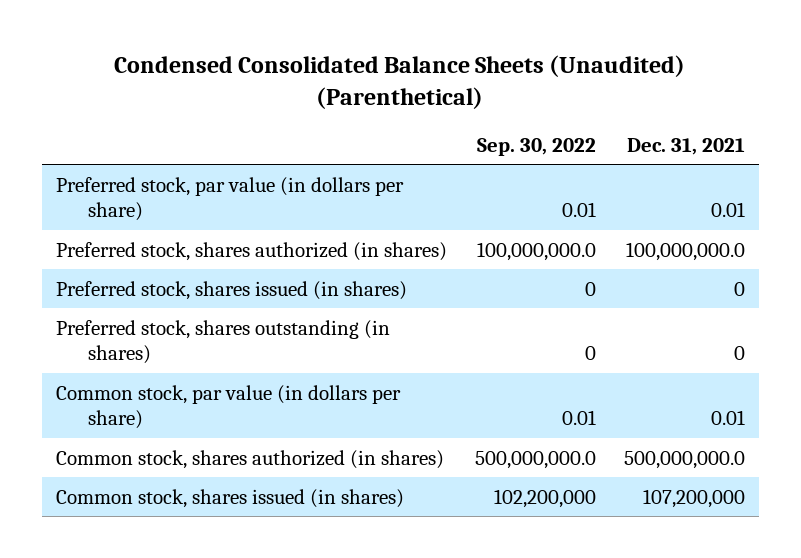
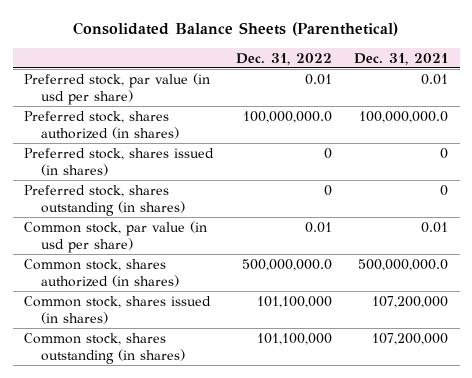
- Condensed Consolidated Balance Sheets (Unaudited) (Parenthetical)
+ Consolidated Balance Sheets (Parenthetical)
- | Sep. 30, 2022 | Dec. 31, 2021
+ | Dec. 31, 2022 | Dec. 31, 2021
- Preferred stock, par value (in dollars per share) | 0.01 | 0.01
+ Preferred stock, par value (in usd per share) | 0.01 | 0.01
- Common stock, par value (in dollars per share) | 0.01 | 0.01
+ Common stock, par value (in usd per share) | 0.01 | 0.01
+ Common stock, shares outstanding (in shares) | 101,100,000 | 107,200,000

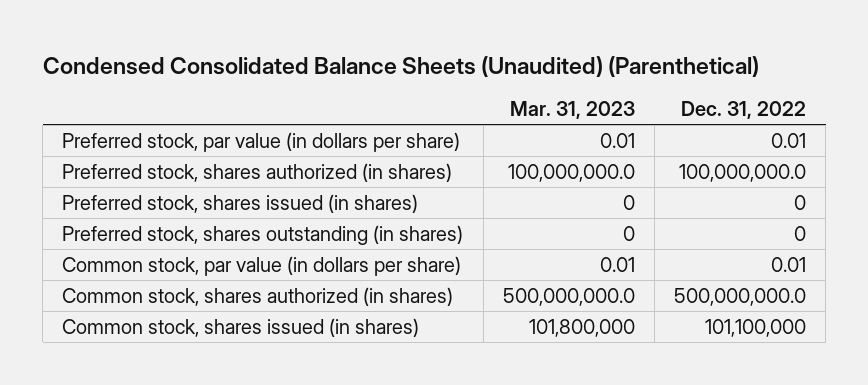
- Consolidated Balance Sheets (Parenthetical)
+ Condensed Consolidated Balance Sheets (Unaudited) (Parenthetical)
- | Dec. 31, 2022 | Dec. 31, 2021
+ | Mar. 31, 2023 | Dec. 31, 2022
- Preferred stock, par value (in usd per share) | 0.01 | 0.01
+ Preferred stock, par value (in dollars per share) | 0.01 | 0.01
- Common stock, par value (in usd per share) | 0.01 | 0.01
+ Common stock, par value (in dollars per share) | 0.01 | 0.01
- Common stock, shares outstanding (in shares) | 101,100,000 | 107,200,000

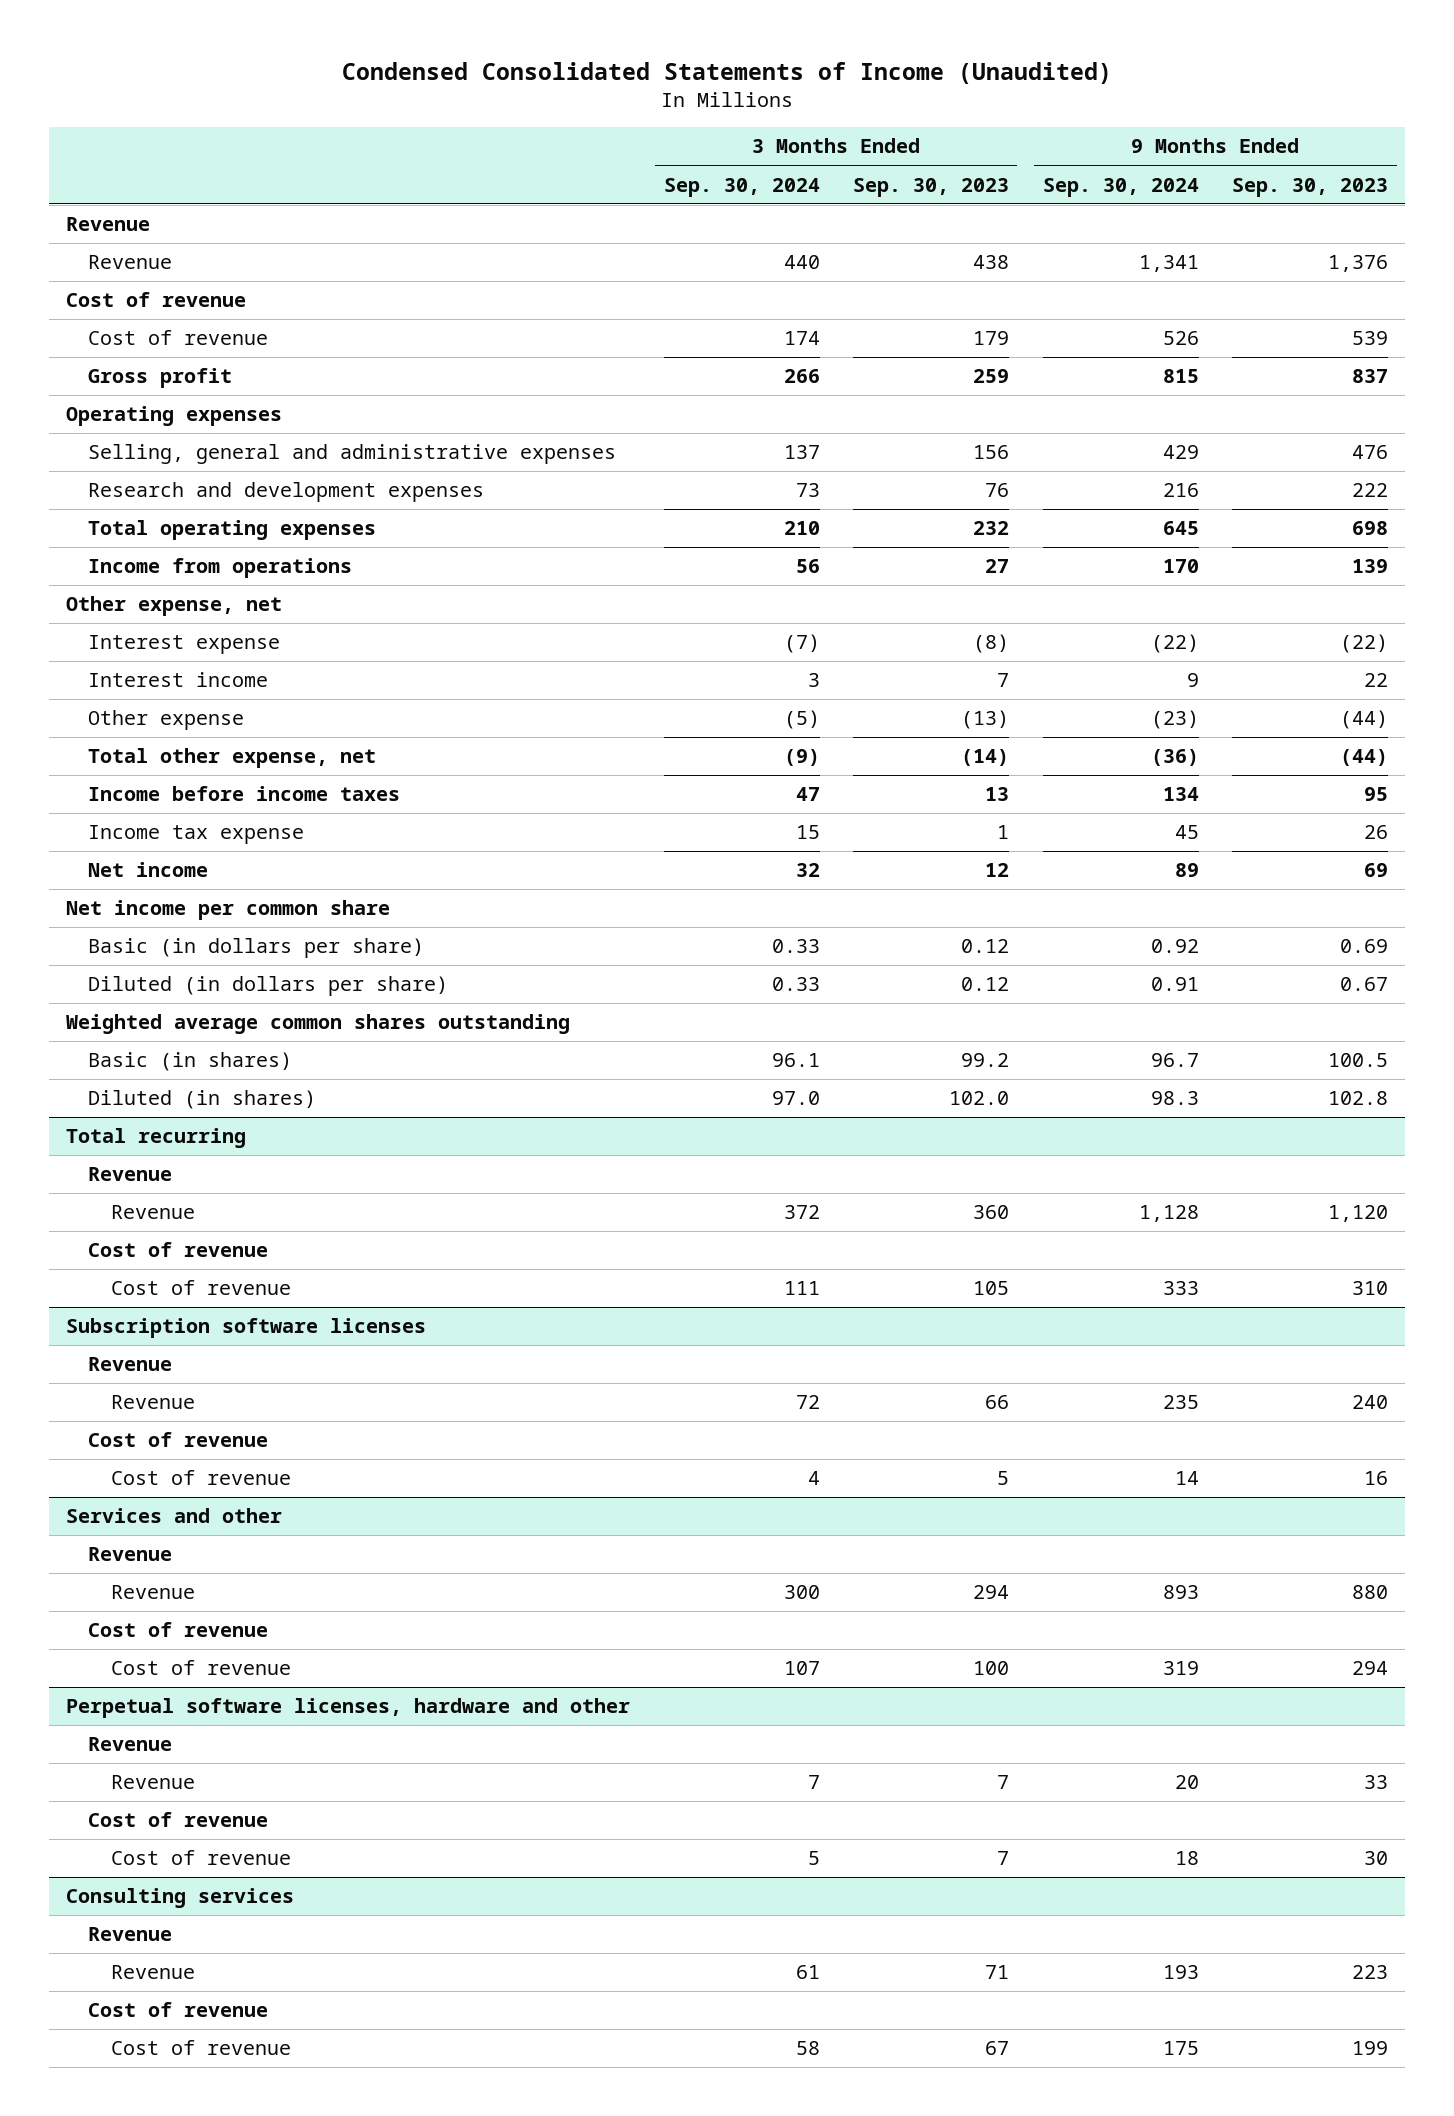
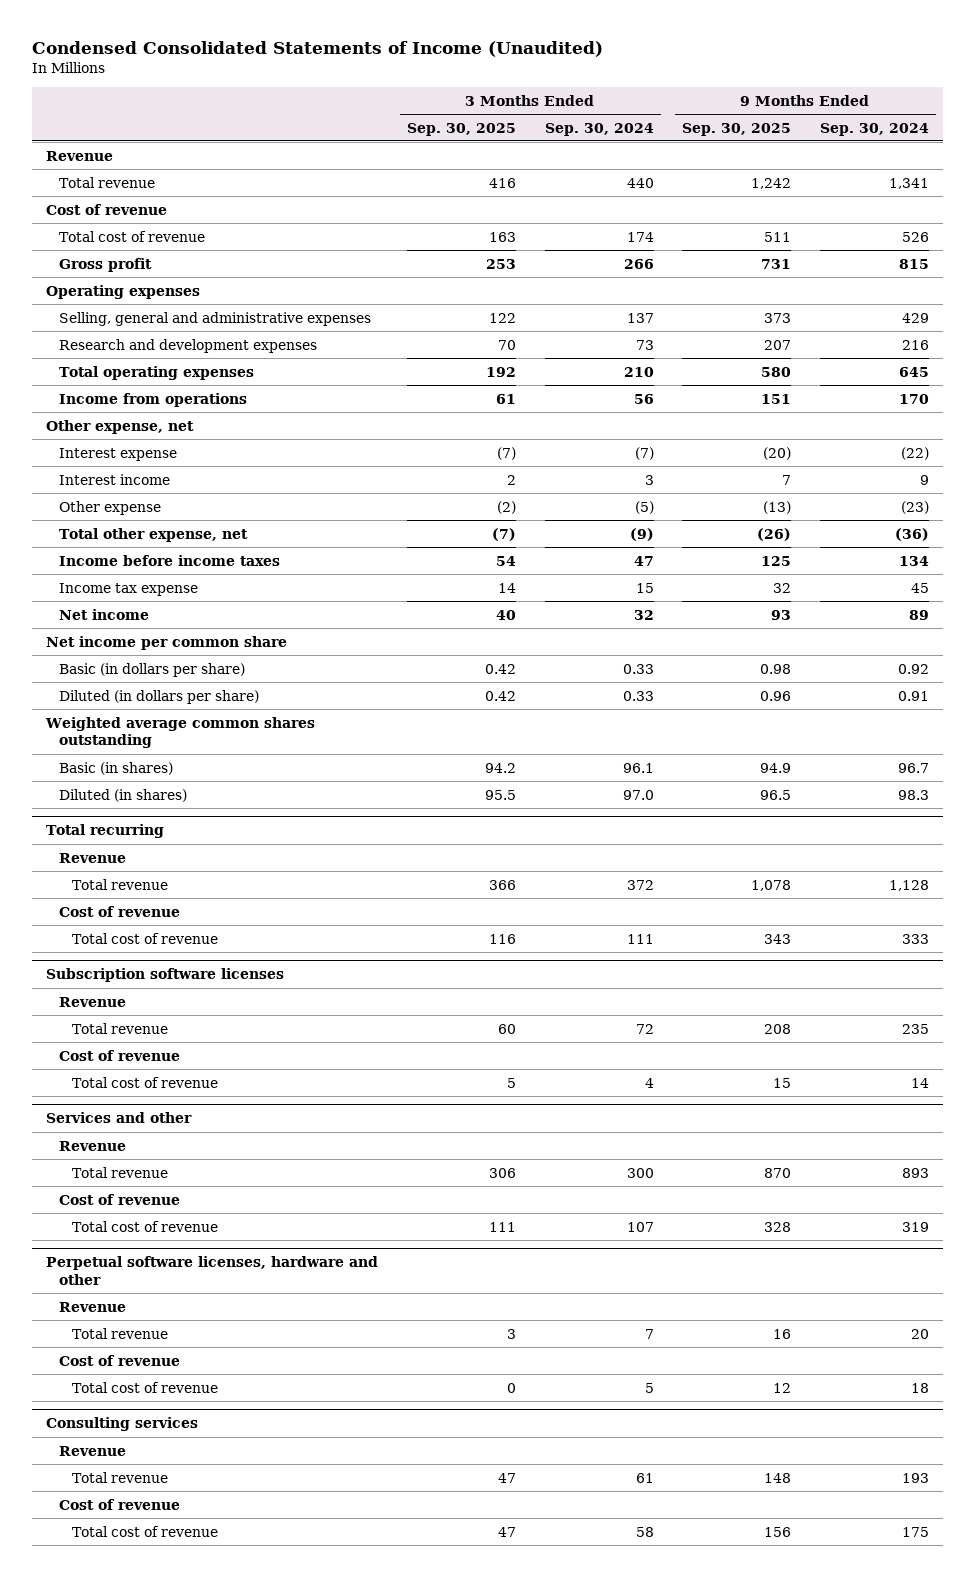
- | 3 Months Ended Sep. 30, 2024 | 3 Months Ended Sep. 30, 2023 | 9 Months Ended Sep. 30, 2024 | 9 Months Ended Sep. 30, 2023
+ | 3 Months Ended Sep. 30, 2025 | 3 Months Ended Sep. 30, 2024 | 9 Months Ended Sep. 30, 2025 | 9 Months Ended Sep. 30, 2024
- Revenue | 440 | 438 | 1,341 | 1,376
+ Total revenue | 416 | 440 | 1,242 | 1,341
- Cost of revenue | 174 | 179 | 526 | 539
+ Total cost of revenue | 163 | 174 | 511 | 526
@ Total recurring
- Revenue | 372 | 360 | 1,128 | 1,120
+ Total revenue | 366 | 372 | 1,078 | 1,128
- Cost of revenue | 111 | 105 | 333 | 310
+ Total cost of revenue | 116 | 111 | 343 | 333
@ Subscription software licenses
- Revenue | 72 | 66 | 235 | 240
+ Total revenue | 60 | 72 | 208 | 235
- Cost of revenue | 4 | 5 | 14 | 16
+ Total cost of revenue | 5 | 4 | 15 | 14
@ Services and other
- Revenue | 300 | 294 | 893 | 880
+ Total revenue | 306 | 300 | 870 | 893
- Cost of revenue | 107 | 100 | 319 | 294
+ Total cost of revenue | 111 | 107 | 328 | 319
@ Perpetual software licenses, hardware and other
- Revenue | 7 | 7 | 20 | 33
+ Total revenue | 3 | 7 | 16 | 20
- Cost of revenue | 5 | 7 | 18 | 30
+ Total cost of revenue | 0 | 5 | 12 | 18
@ Consulting services
- Revenue | 61 | 71 | 193 | 223
+ Total revenue | 47 | 61 | 148 | 193
- Cost of revenue | 58 | 67 | 175 | 199
+ Total cost of revenue | 47 | 58 | 156 | 175

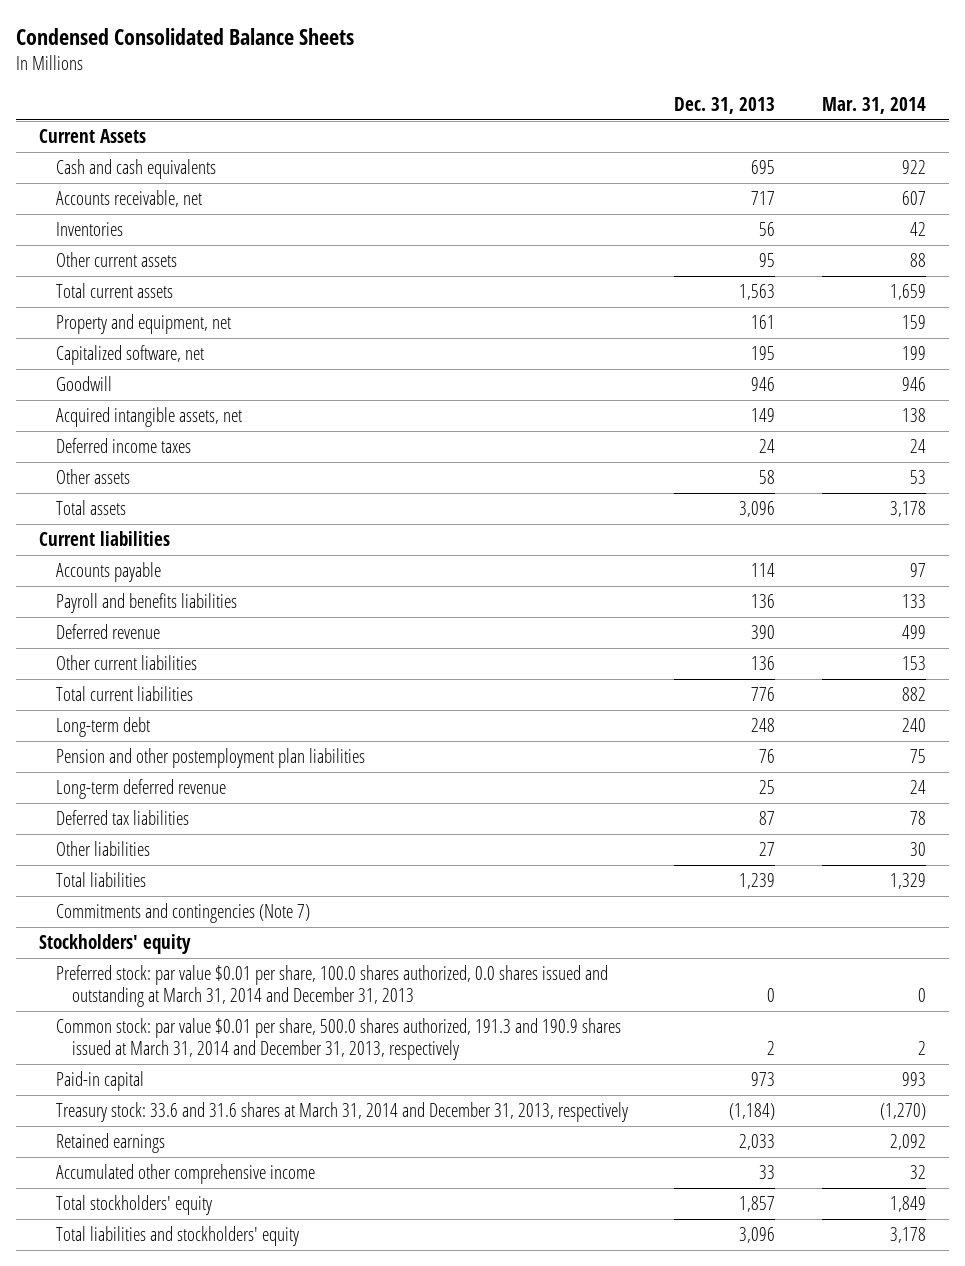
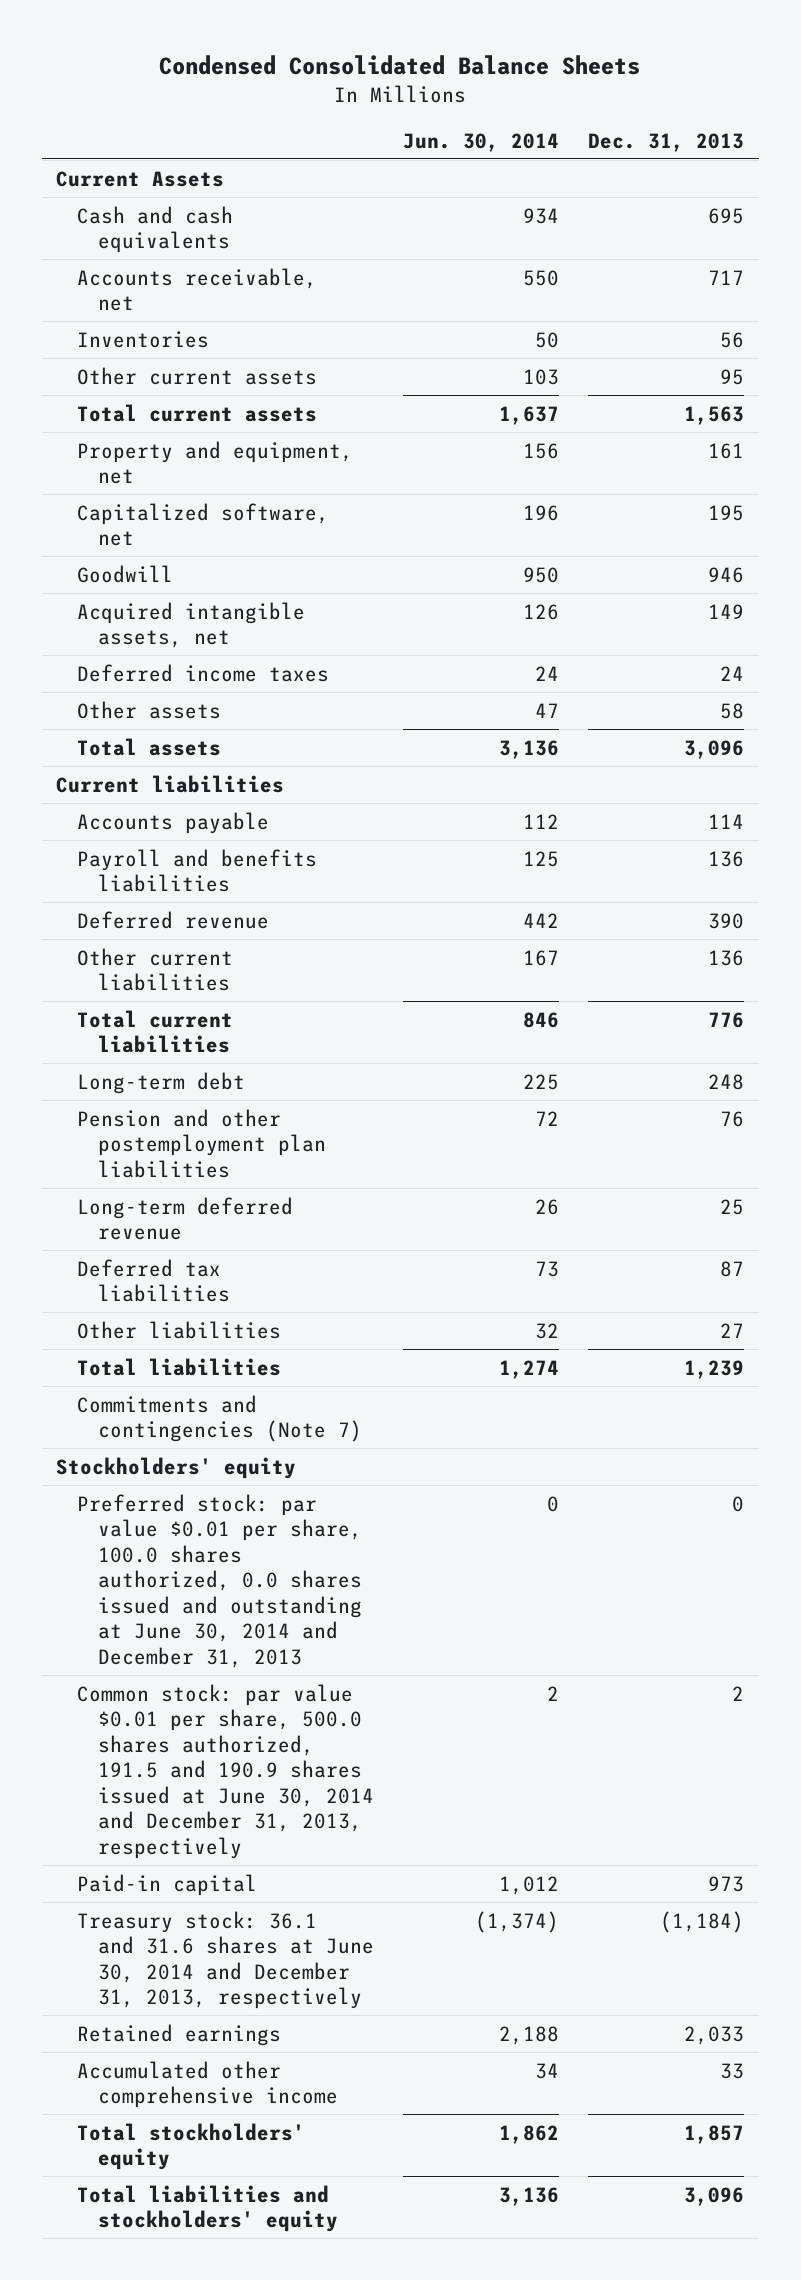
- | Dec. 31, 2013 | Mar. 31, 2014
+ | Jun. 30, 2014 | Dec. 31, 2013
- Preferred stock: par value $0.01 per share, 100.0 shares authorized, 0.0 shares issued and outstanding at March 31, 2014 and December 31, 2013 | 0 | 0
- Common stock: par value $0.01 per share, 500.0 shares authorized, 191.3 and 190.9 shares issued at March 31, 2014 and December 31, 2013, respectively | 2 | 2
+ Preferred stock: par value $0.01 per share, 100.0 shares authorized, 0.0 shares issued and outstanding at June 30, 2014 and December 31, 2013 | 0 | 0
+ Common stock: par value $0.01 per share, 500.0 shares authorized, 191.5 and 190.9 shares issued at June 30, 2014 and December 31, 2013, respectively | 2 | 2
- Treasury stock: 33.6 and 31.6 shares at March 31, 2014 and December 31, 2013, respectively | (1,184) | (1,270)
+ Treasury stock: 36.1 and 31.6 shares at June 30, 2014 and December 31, 2013, respectively | (1,374) | (1,184)

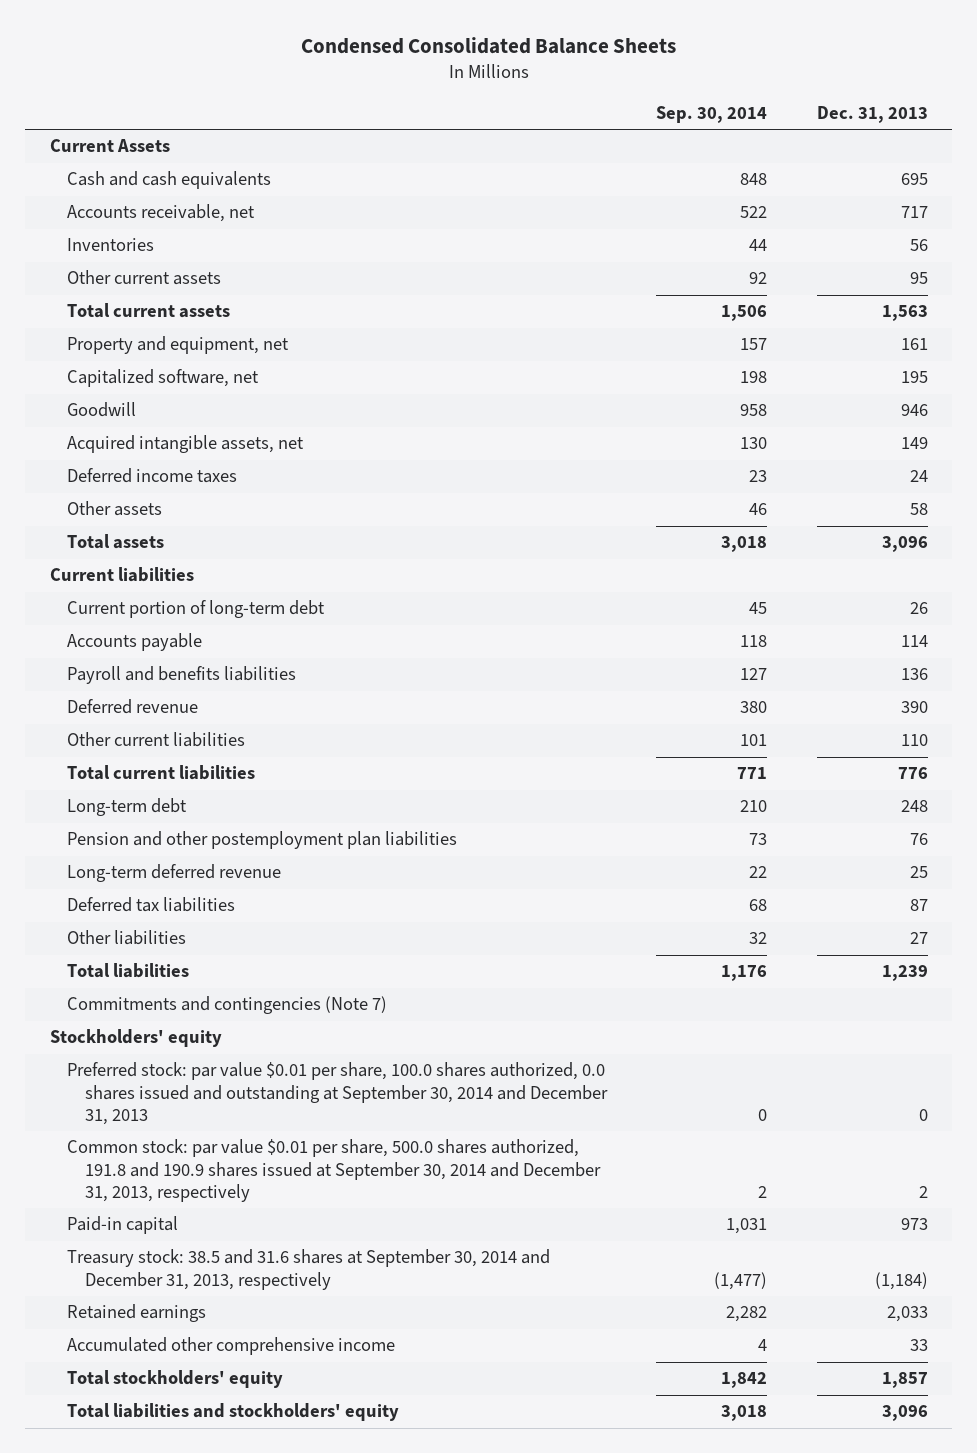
- | Jun. 30, 2014 | Dec. 31, 2013
+ | Sep. 30, 2014 | Dec. 31, 2013
+ Current portion of long-term debt | 45 | 26
- Other current liabilities | 167 | 136
+ Other current liabilities | 101 | 110
- Preferred stock: par value $0.01 per share, 100.0 shares authorized, 0.0 shares issued and outstanding at June 30, 2014 and December 31, 2013 | 0 | 0
- Common stock: par value $0.01 per share, 500.0 shares authorized, 191.5 and 190.9 shares issued at June 30, 2014 and December 31, 2013, respectively | 2 | 2
+ Preferred stock: par value $0.01 per share, 100.0 shares authorized, 0.0 shares issued and outstanding at September 30, 2014 and December 31, 2013 | 0 | 0
+ Common stock: par value $0.01 per share, 500.0 shares authorized, 191.8 and 190.9 shares issued at September 30, 2014 and December 31, 2013, respectively | 2 | 2
- Treasury stock: 36.1 and 31.6 shares at June 30, 2014 and December 31, 2013, respectively | (1,374) | (1,184)
+ Treasury stock: 38.5 and 31.6 shares at September 30, 2014 and December 31, 2013, respectively | (1,477) | (1,184)

